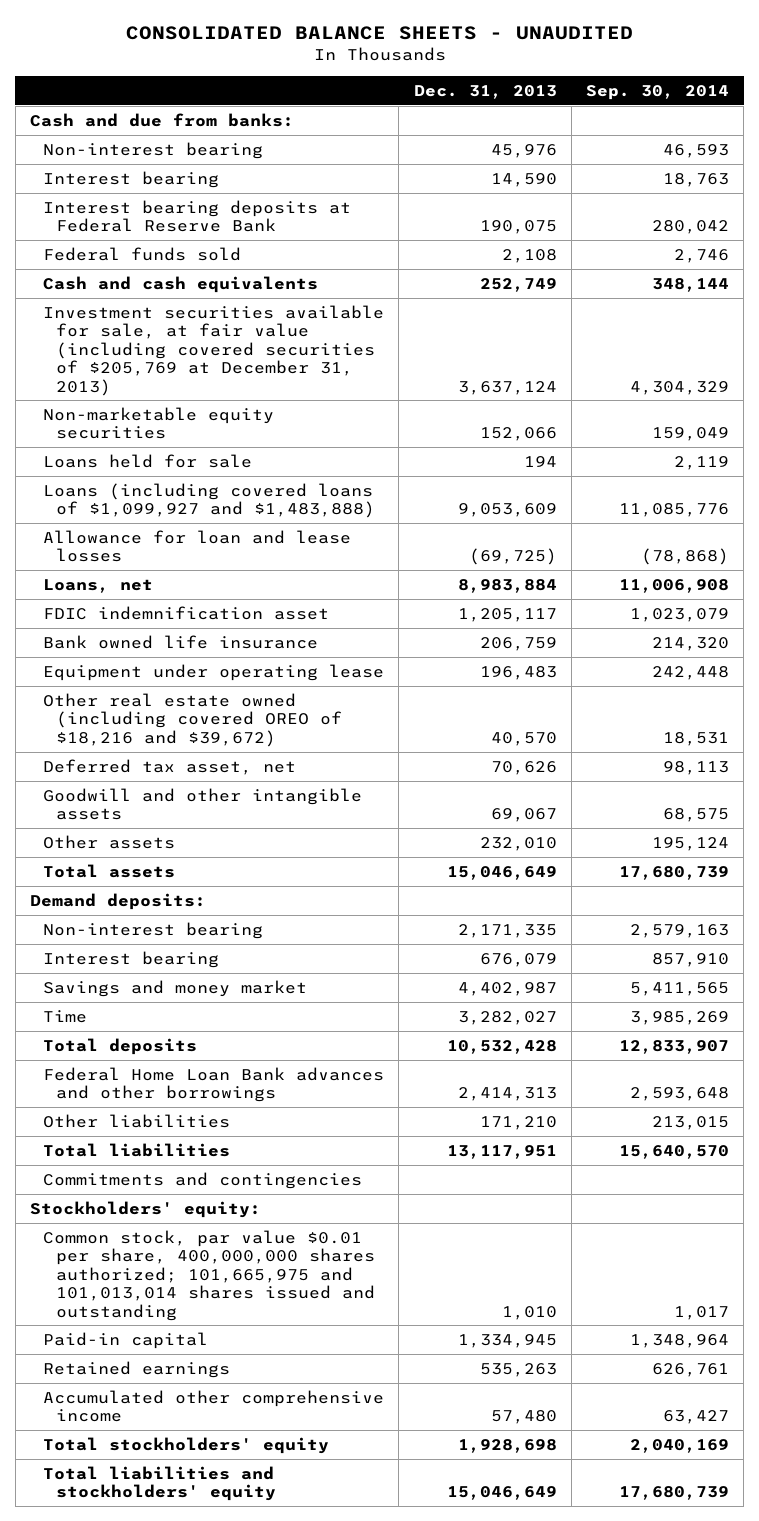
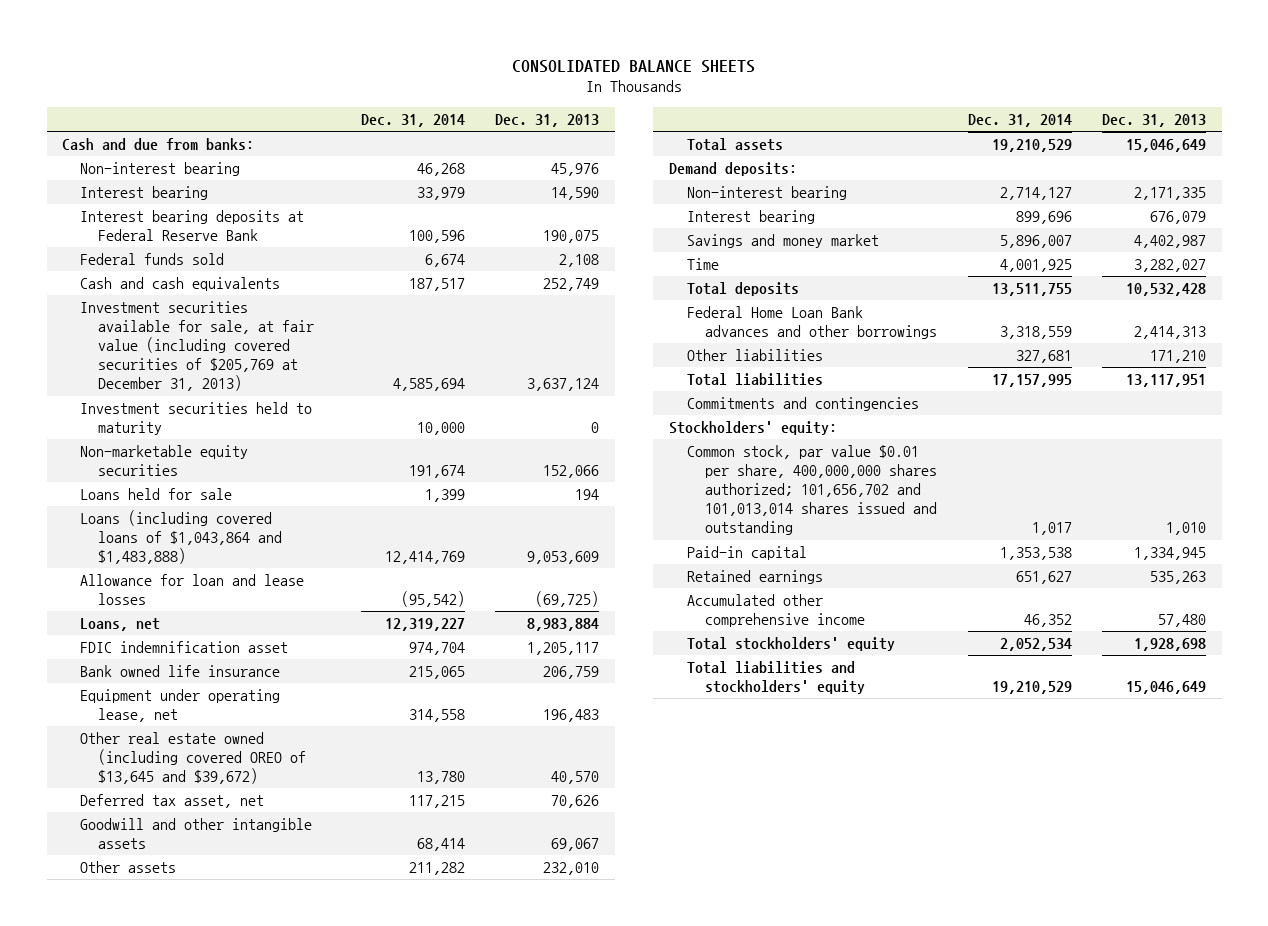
- CONSOLIDATED BALANCE SHEETS - UNAUDITED
+ CONSOLIDATED BALANCE SHEETS
- | Dec. 31, 2013 | Sep. 30, 2014
+ | Dec. 31, 2014 | Dec. 31, 2013
+ Investment securities held to maturity | 10,000 | 0
- Loans (including covered loans of $1,099,927 and $1,483,888) | 9,053,609 | 11,085,776
+ Loans (including covered loans of $1,043,864 and $1,483,888) | 12,414,769 | 9,053,609
- Equipment under operating lease | 196,483 | 242,448
- Other real estate owned (including covered OREO of $18,216 and $39,672) | 40,570 | 18,531
+ Equipment under operating lease, net | 314,558 | 196,483
+ Other real estate owned (including covered OREO of $13,645 and $39,672) | 13,780 | 40,570
- Common stock, par value $0.01 per share, 400,000,000 shares authorized; 101,665,975 and 101,013,014 shares issued and outstanding | 1,010 | 1,017
+ Common stock, par value $0.01 per share, 400,000,000 shares authorized; 101,656,702 and 101,013,014 shares issued and outstanding | 1,017 | 1,010

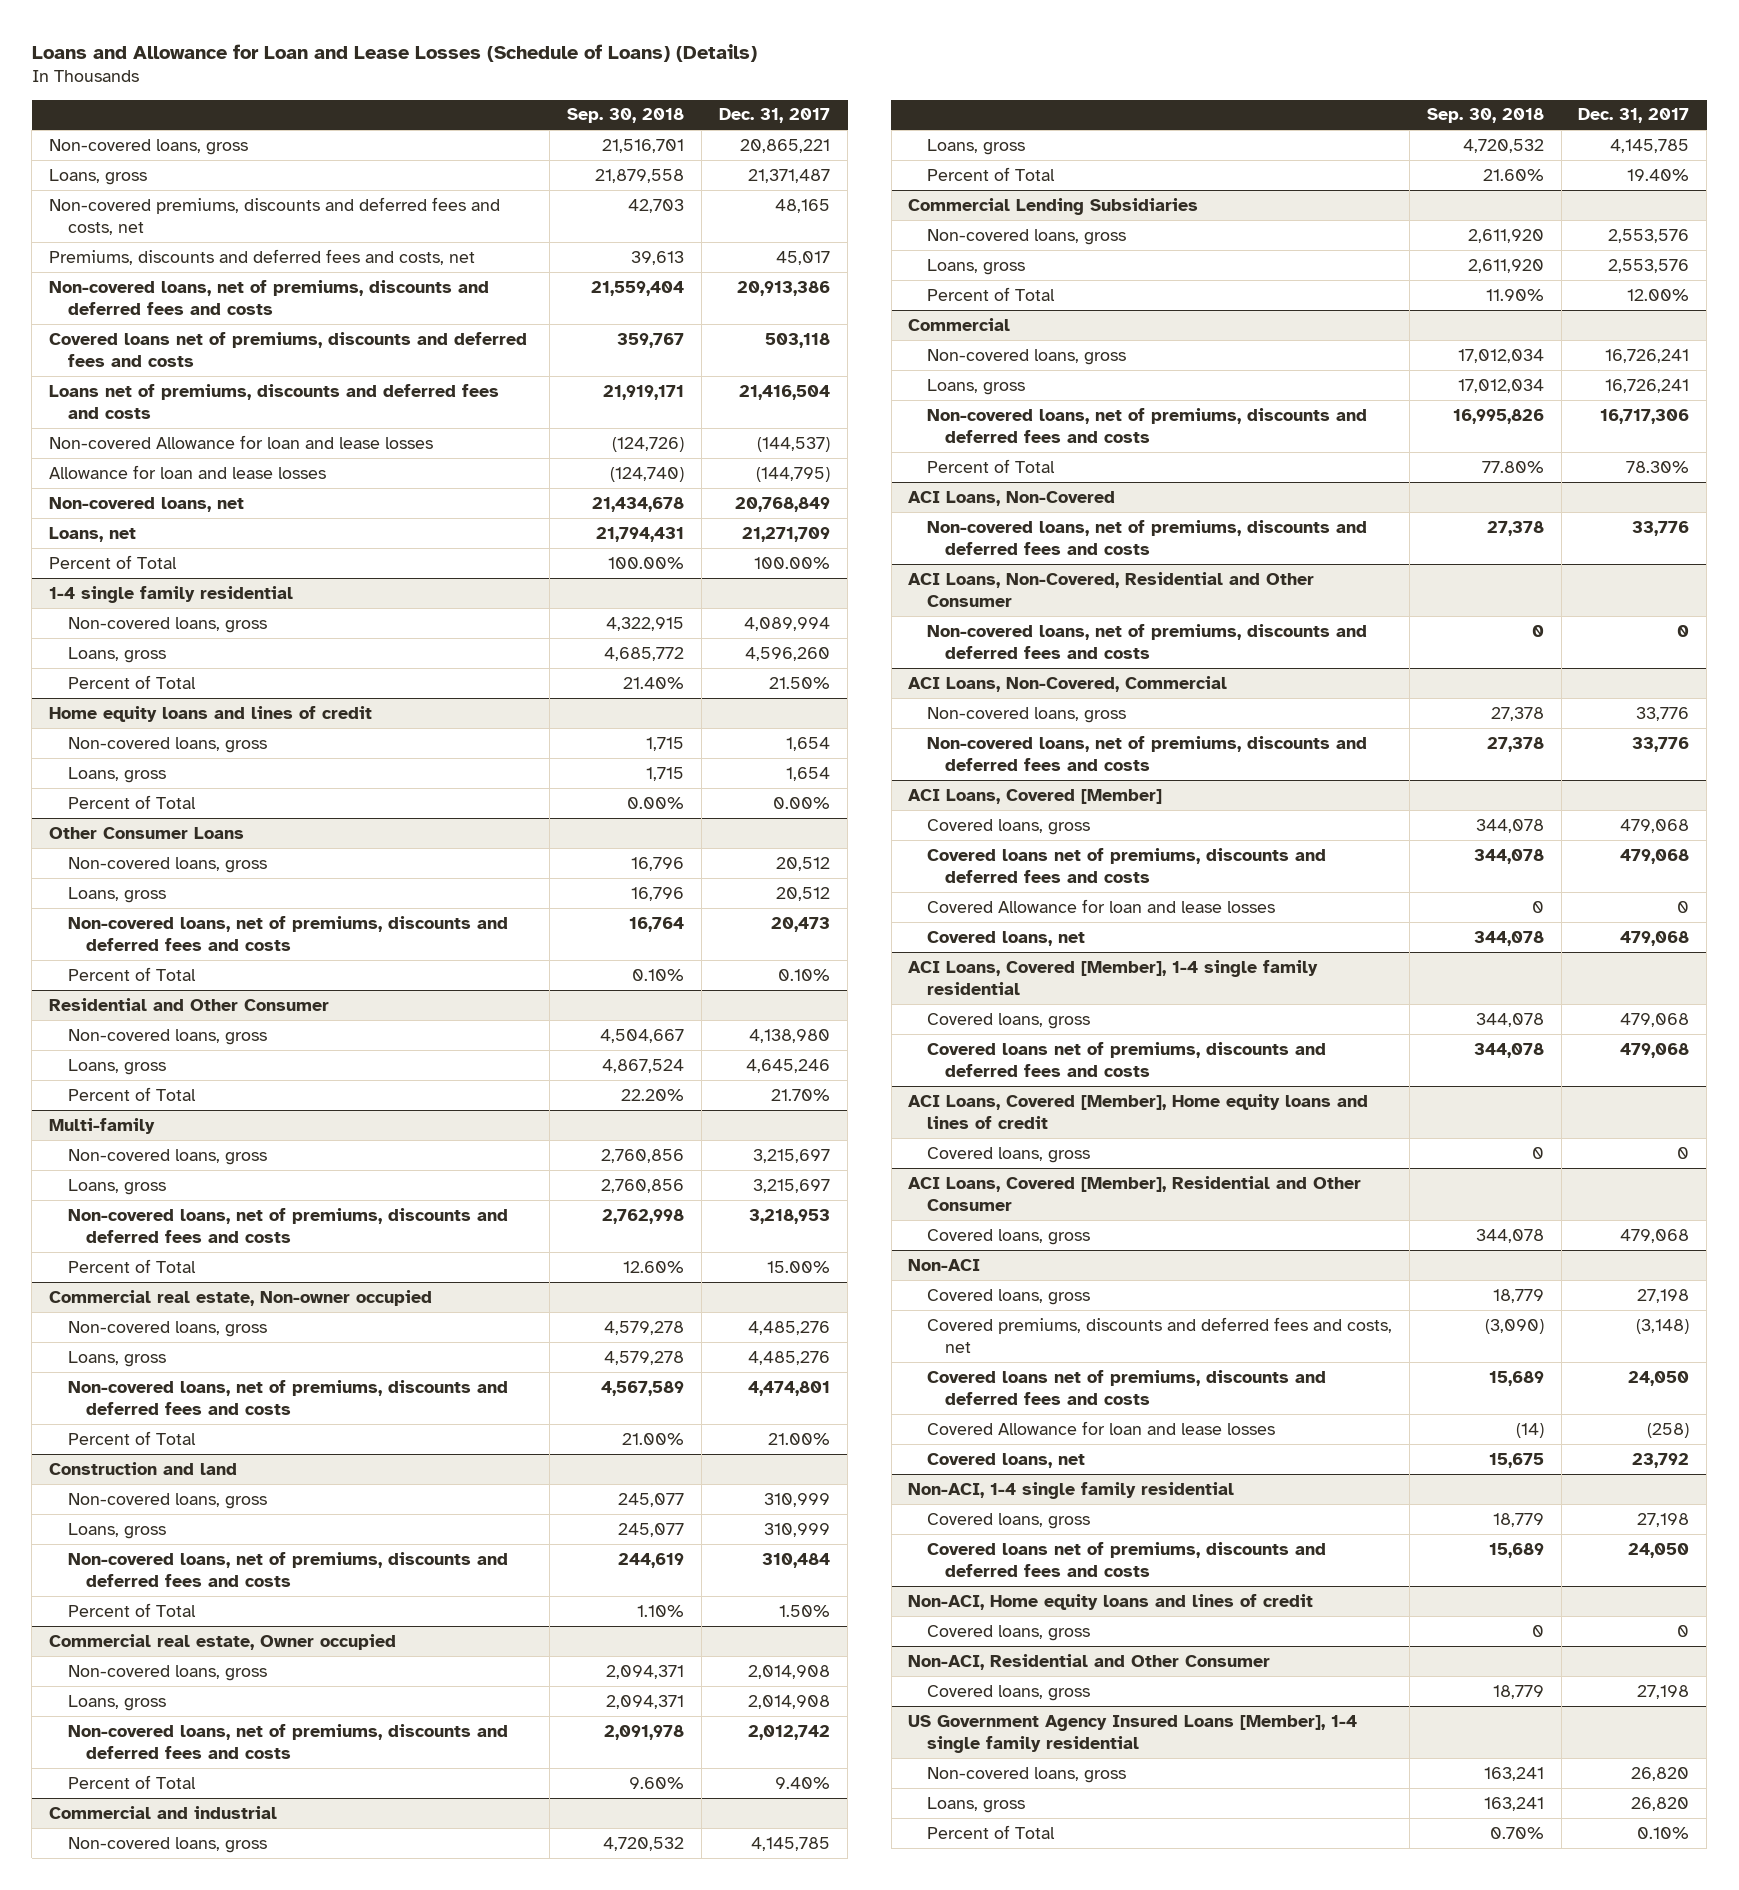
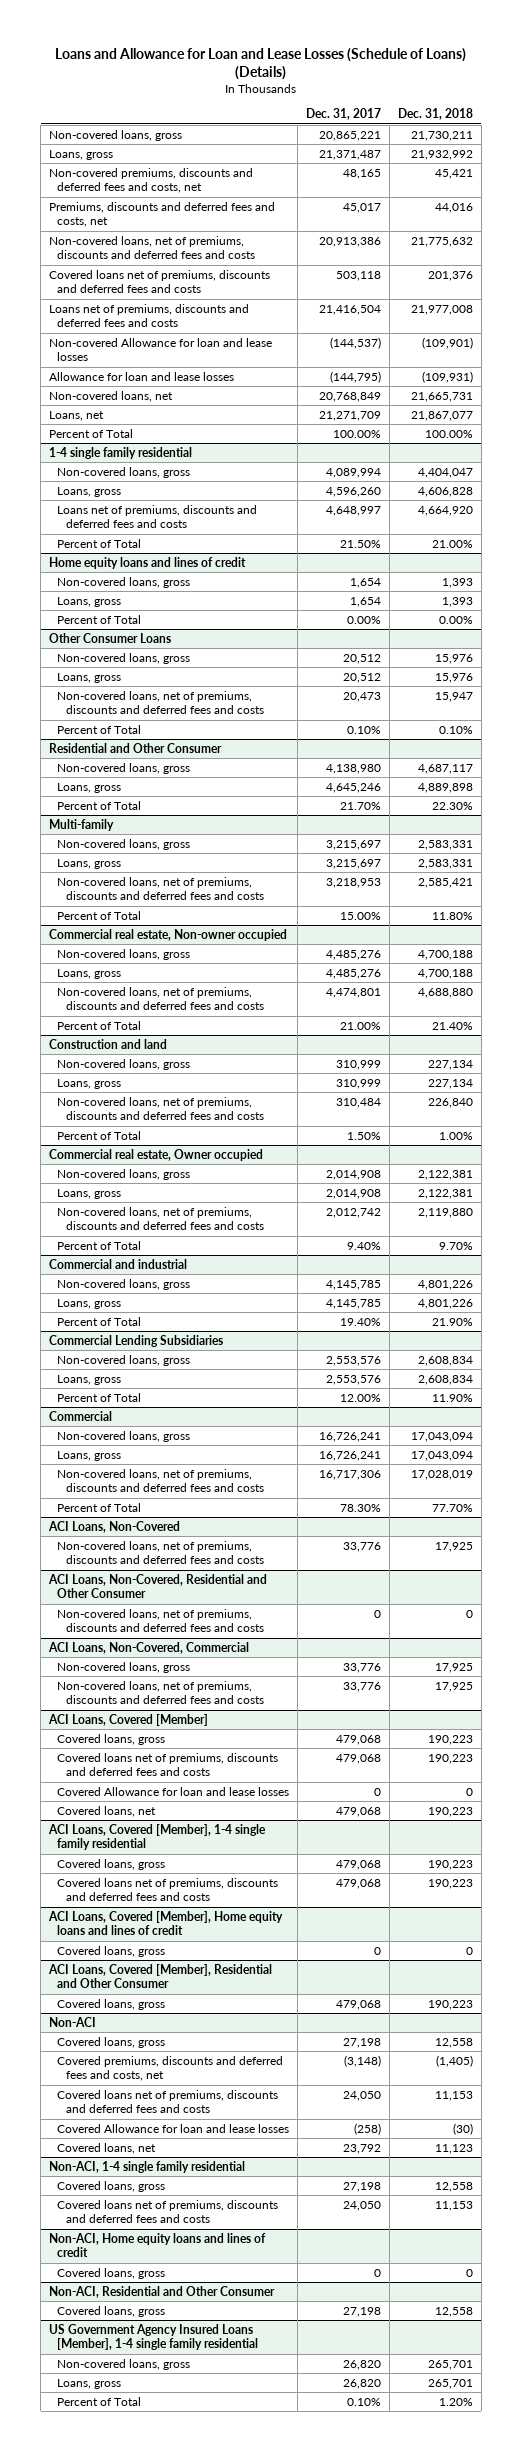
- | Sep. 30, 2018 | Dec. 31, 2017
+ | Dec. 31, 2017 | Dec. 31, 2018
@ 1-4 single family residential
+ Loans net of premiums, discounts and deferred fees and costs | 4,648,997 | 4,664,920

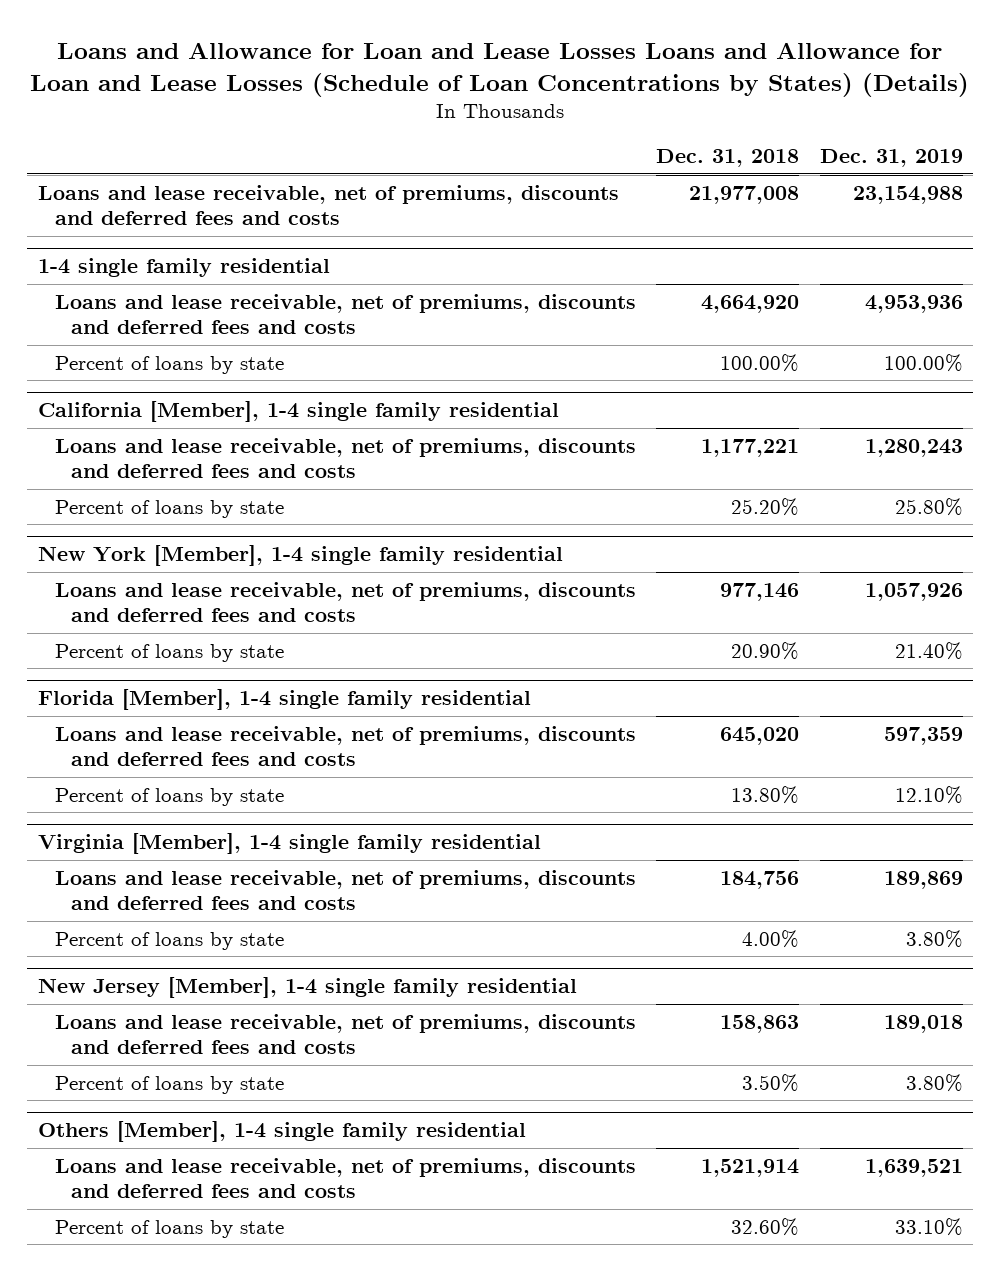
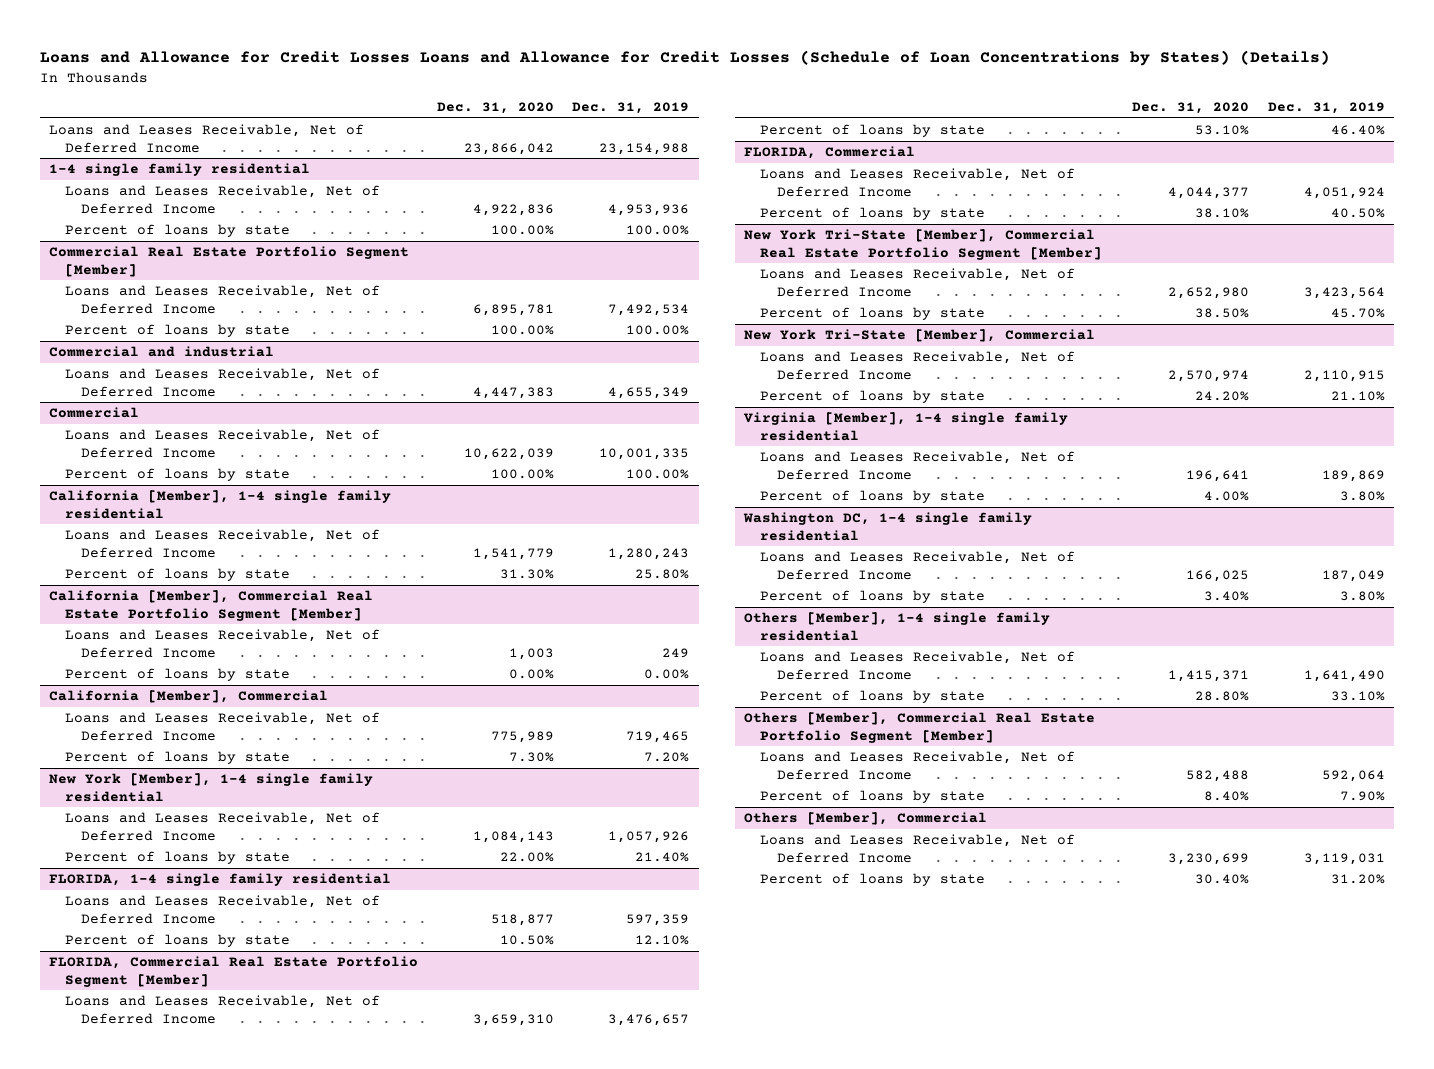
- Loans and Allowance for Loan and Lease Losses Loans and Allowance for Loan and Lease Losses (Schedule of Loan Concentrations by States) (Details)
+ Loans and Allowance for Credit Losses Loans and Allowance for Credit Losses (Schedule of Loan Concentrations by States) (Details)
- | Dec. 31, 2018 | Dec. 31, 2019
+ | Dec. 31, 2020 | Dec. 31, 2019
- Loans and lease receivable, net of premiums, discounts and deferred fees and costs | 21,977,008 | 23,154,988
+ Loans and Leases Receivable, Net of Deferred Income | 23,866,042 | 23,154,988
@ 1-4 single family residential
- Loans and lease receivable, net of premiums, discounts and deferred fees and costs | 4,664,920 | 4,953,936
+ Loans and Leases Receivable, Net of Deferred Income | 4,922,836 | 4,953,936
+ Commercial Real Estate Portfolio Segment [Member]
+ Loans and Leases Receivable, Net of Deferred Income | 6,895,781 | 7,492,534
+ Percent of loans by state | 100.00% | 100.00%
+ Commercial and industrial
+ Loans and Leases Receivable, Net of Deferred Income | 4,447,383 | 4,655,349
+ Commercial
+ Loans and Leases Receivable, Net of Deferred Income | 10,622,039 | 10,001,335
+ Percent of loans by state | 100.00% | 100.00%
@ California [Member], 1-4 single family residential
- Loans and lease receivable, net of premiums, discounts and deferred fees and costs | 1,177,221 | 1,280,243
+ Loans and Leases Receivable, Net of Deferred Income | 1,541,779 | 1,280,243
+ California [Member], Commercial Real Estate Portfolio Segment [Member]
+ Loans and Leases Receivable, Net of Deferred Income | 1,003 | 249
+ Percent of loans by state | 0.00% | 0.00%
+ California [Member], Commercial
+ Loans and Leases Receivable, Net of Deferred Income | 775,989 | 719,465
+ Percent of loans by state | 7.30% | 7.20%
@ New York [Member], 1-4 single family residential
- Loans and lease receivable, net of premiums, discounts and deferred fees and costs | 977,146 | 1,057,926
+ Loans and Leases Receivable, Net of Deferred Income | 1,084,143 | 1,057,926
- Florida [Member], 1-4 single family residential
- Loans and lease receivable, net of premiums, discounts and deferred fees and costs | 645,020 | 597,359
+ FLORIDA, 1-4 single family residential
+ Loans and Leases Receivable, Net of Deferred Income | 518,877 | 597,359
+ FLORIDA, Commercial Real Estate Portfolio Segment [Member]
+ Loans and Leases Receivable, Net of Deferred Income | 3,659,310 | 3,476,657
+ Percent of loans by state | 53.10% | 46.40%
+ FLORIDA, Commercial
+ Loans and Leases Receivable, Net of Deferred Income | 4,044,377 | 4,051,924
+ Percent of loans by state | 38.10% | 40.50%
+ New York Tri-State [Member], Commercial Real Estate Portfolio Segment [Member]
+ Loans and Leases Receivable, Net of Deferred Income | 2,652,980 | 3,423,564
+ Percent of loans by state | 38.50% | 45.70%
+ New York Tri-State [Member], Commercial
+ Loans and Leases Receivable, Net of Deferred Income | 2,570,974 | 2,110,915
+ Percent of loans by state | 24.20% | 21.10%
@ Virginia [Member], 1-4 single family residential
- Loans and lease receivable, net of premiums, discounts and deferred fees and costs | 184,756 | 189,869
+ Loans and Leases Receivable, Net of Deferred Income | 196,641 | 189,869
- New Jersey [Member], 1-4 single family residential
- Loans and lease receivable, net of premiums, discounts and deferred fees and costs | 158,863 | 189,018
+ Washington DC, 1-4 single family residential
+ Loans and Leases Receivable, Net of Deferred Income | 166,025 | 187,049
@ Others [Member], 1-4 single family residential
- Loans and lease receivable, net of premiums, discounts and deferred fees and costs | 1,521,914 | 1,639,521
+ Loans and Leases Receivable, Net of Deferred Income | 1,415,371 | 1,641,490
+ Others [Member], Commercial Real Estate Portfolio Segment [Member]
+ Loans and Leases Receivable, Net of Deferred Income | 582,488 | 592,064
+ Percent of loans by state | 8.40% | 7.90%
+ Others [Member], Commercial
+ Loans and Leases Receivable, Net of Deferred Income | 3,230,699 | 3,119,031
+ Percent of loans by state | 30.40% | 31.20%

